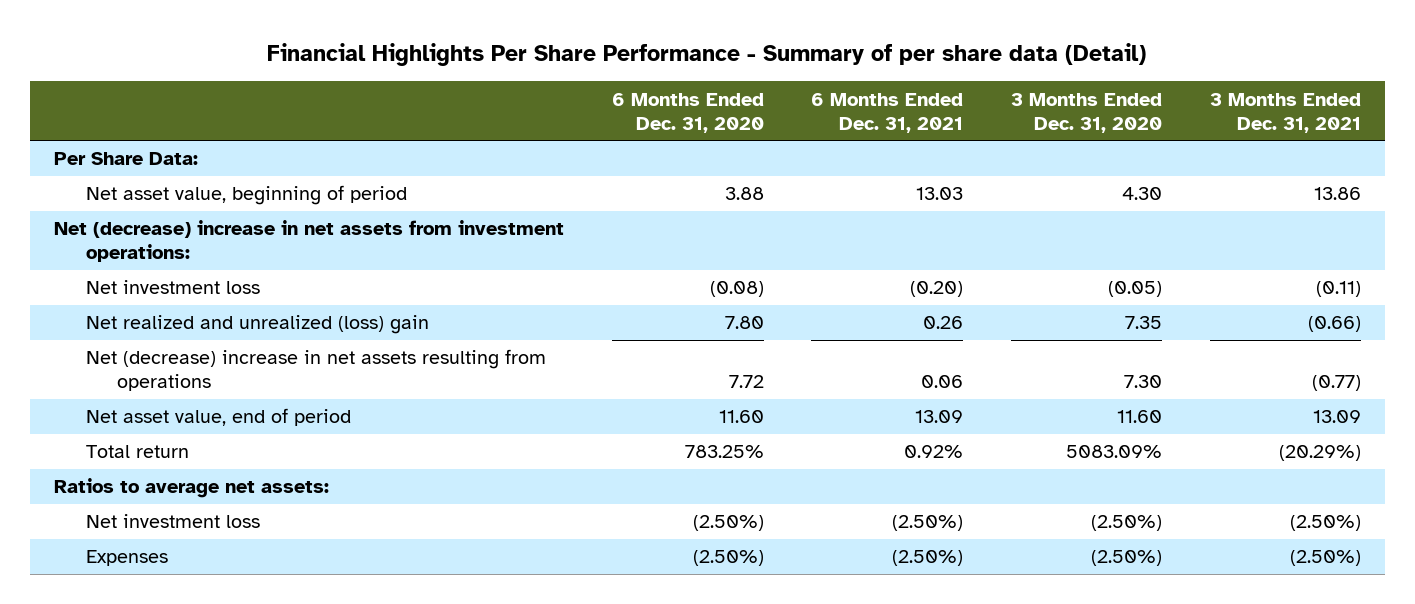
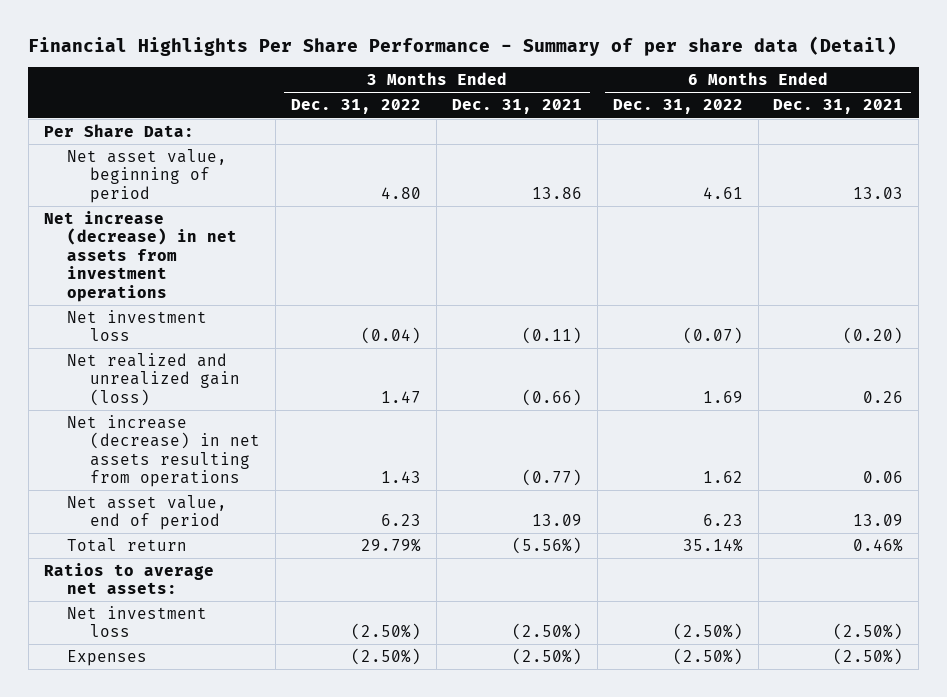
- | 6 Months Ended Dec. 31, 2020 | 6 Months Ended Dec. 31, 2021 | 3 Months Ended Dec. 31, 2020 | 3 Months Ended Dec. 31, 2021
+ | 3 Months Ended Dec. 31, 2022 | 3 Months Ended Dec. 31, 2021 | 6 Months Ended Dec. 31, 2022 | 6 Months Ended Dec. 31, 2021
- Net (decrease) increase in net assets from investment operations:
+ Net increase (decrease) in net assets from investment operations
- Net realized and unrealized (loss) gain | 7.80 | 0.26 | 7.35 | (0.66)
- Net (decrease) increase in net assets resulting from operations | 7.72 | 0.06 | 7.30 | (0.77)
+ Net realized and unrealized gain (loss) | 1.47 | (0.66) | 1.69 | 0.26
+ Net increase (decrease) in net assets resulting from operations | 1.43 | (0.77) | 1.62 | 0.06
- Total return | 783.25% | 0.92% | 5083.09% | (20.29%)
+ Total return | 29.79% | (5.56%) | 35.14% | 0.46%

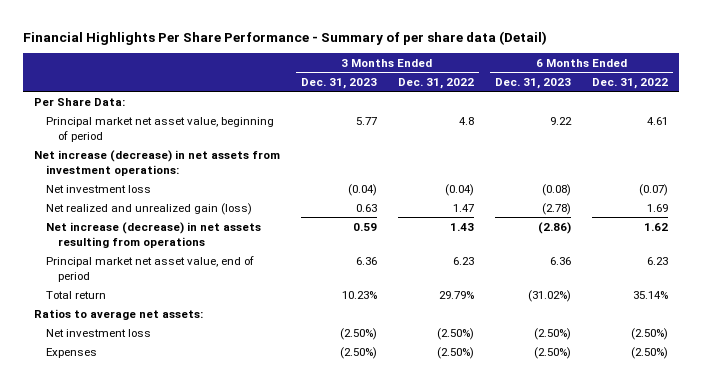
- | 3 Months Ended Dec. 31, 2022 | 3 Months Ended Dec. 31, 2021 | 6 Months Ended Dec. 31, 2022 | 6 Months Ended Dec. 31, 2021
+ | 3 Months Ended Dec. 31, 2023 | 3 Months Ended Dec. 31, 2022 | 6 Months Ended Dec. 31, 2023 | 6 Months Ended Dec. 31, 2022
- Net asset value, beginning of period | 4.80 | 13.86 | 4.61 | 13.03
- Net increase (decrease) in net assets from investment operations
+ Principal market net asset value, beginning of period | 5.77 | 4.8 | 9.22 | 4.61
+ Net increase (decrease) in net assets from investment operations:
- Net asset value, end of period | 6.23 | 13.09 | 6.23 | 13.09
+ Principal market net asset value, end of period | 6.36 | 6.23 | 6.36 | 6.23

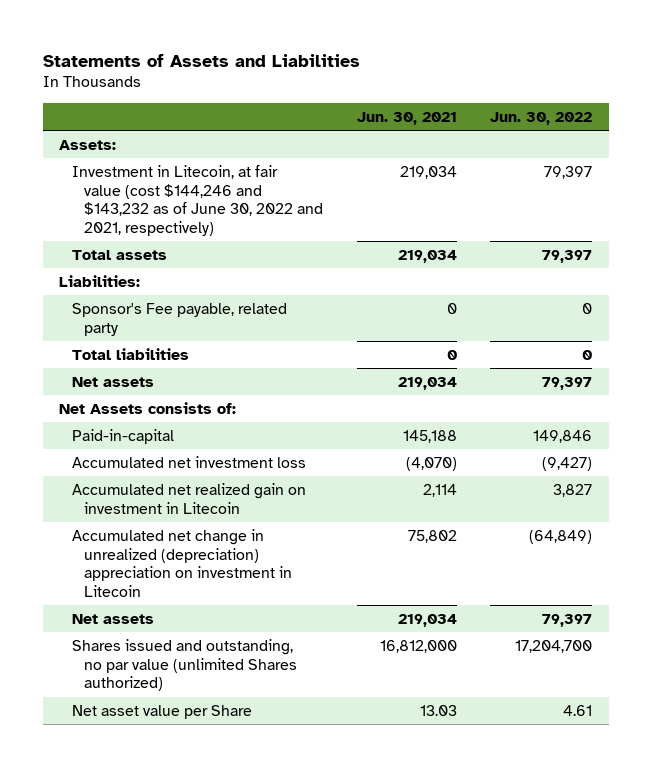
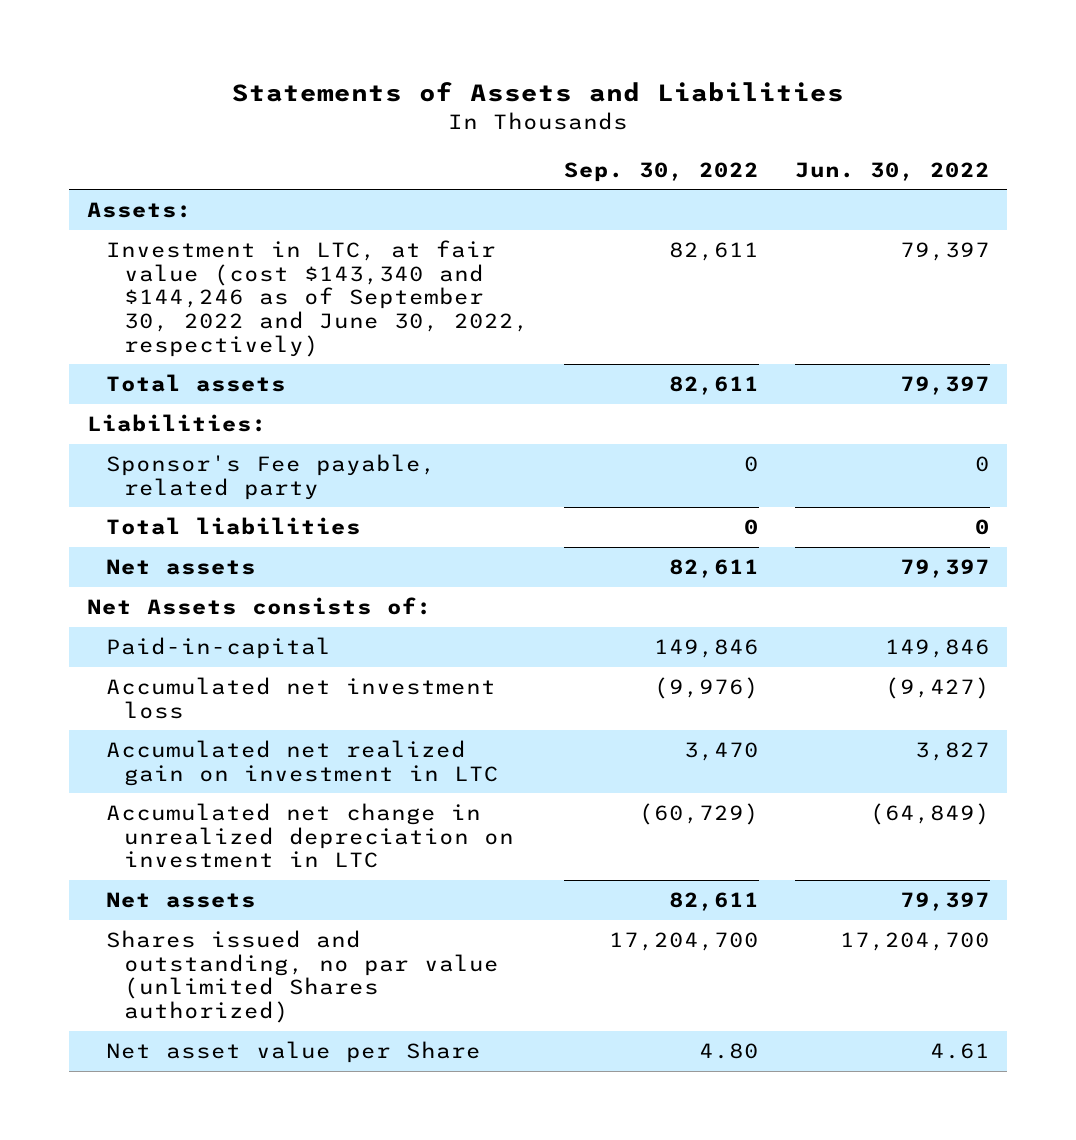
- | Jun. 30, 2021 | Jun. 30, 2022
+ | Sep. 30, 2022 | Jun. 30, 2022
- Investment in Litecoin, at fair value (cost $144,246 and $143,232 as of June 30, 2022 and 2021, respectively) | 219,034 | 79,397
+ Investment in LTC, at fair value (cost $143,340 and $144,246 as of September 30, 2022 and June 30, 2022, respectively) | 82,611 | 79,397
- Accumulated net realized gain on investment in Litecoin | 2,114 | 3,827
- Accumulated net change in unrealized (depreciation) appreciation on investment in Litecoin | 75,802 | (64,849)
+ Accumulated net realized gain on investment in LTC | 3,470 | 3,827
+ Accumulated net change in unrealized depreciation on investment in LTC | (60,729) | (64,849)

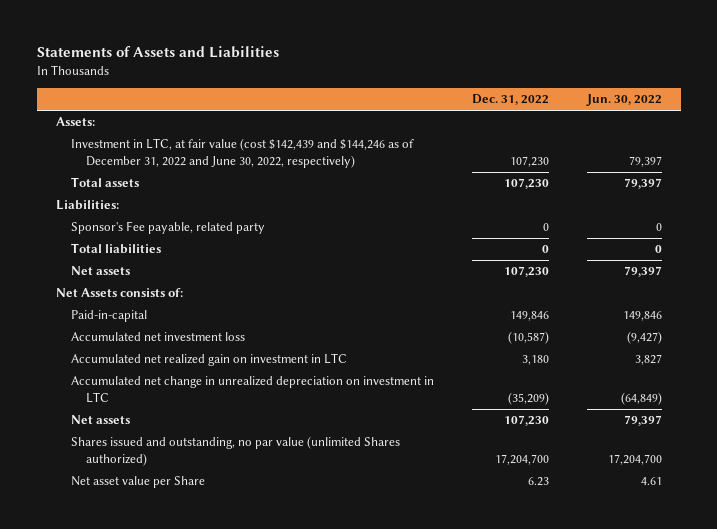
- | Sep. 30, 2022 | Jun. 30, 2022
+ | Dec. 31, 2022 | Jun. 30, 2022
- Investment in LTC, at fair value (cost $143,340 and $144,246 as of September 30, 2022 and June 30, 2022, respectively) | 82,611 | 79,397
+ Investment in LTC, at fair value (cost $142,439 and $144,246 as of December 31, 2022 and June 30, 2022, respectively) | 107,230 | 79,397

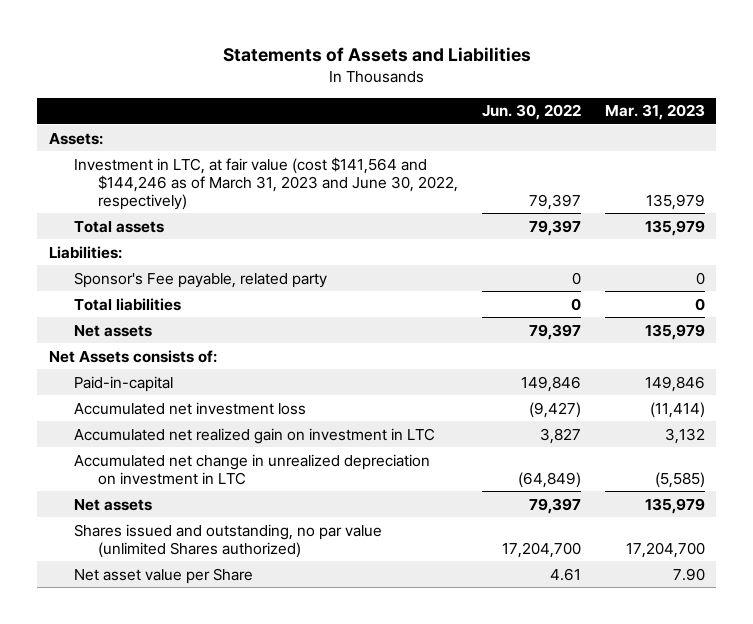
- | Dec. 31, 2022 | Jun. 30, 2022
+ | Jun. 30, 2022 | Mar. 31, 2023
- Investment in LTC, at fair value (cost $142,439 and $144,246 as of December 31, 2022 and June 30, 2022, respectively) | 107,230 | 79,397
+ Investment in LTC, at fair value (cost $141,564 and $144,246 as of March 31, 2023 and June 30, 2022, respectively) | 79,397 | 135,979

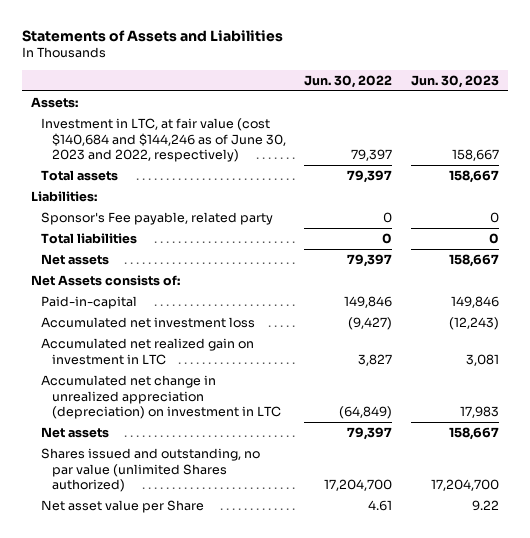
- | Jun. 30, 2022 | Mar. 31, 2023
+ | Jun. 30, 2022 | Jun. 30, 2023
- Investment in LTC, at fair value (cost $141,564 and $144,246 as of March 31, 2023 and June 30, 2022, respectively) | 79,397 | 135,979
+ Investment in LTC, at fair value (cost $140,684 and $144,246 as of June 30, 2023 and 2022, respectively) | 79,397 | 158,667
- Accumulated net change in unrealized depreciation on investment in LTC | (64,849) | (5,585)
+ Accumulated net change in unrealized appreciation (depreciation) on investment in LTC | (64,849) | 17,983

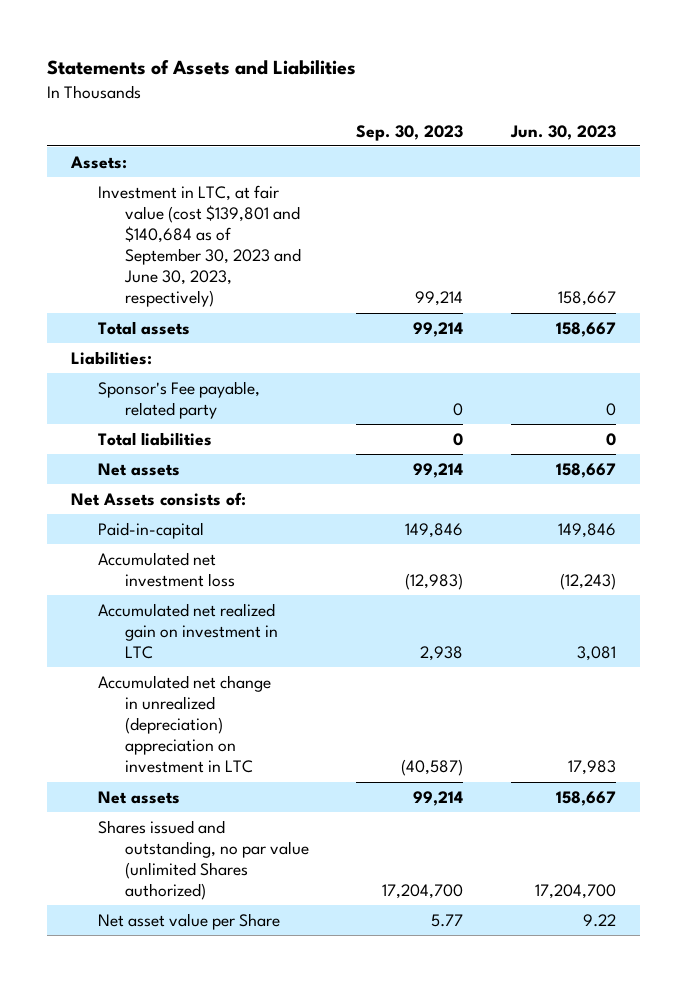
- | Jun. 30, 2022 | Jun. 30, 2023
+ | Sep. 30, 2023 | Jun. 30, 2023
- Investment in LTC, at fair value (cost $140,684 and $144,246 as of June 30, 2023 and 2022, respectively) | 79,397 | 158,667
+ Investment in LTC, at fair value (cost $139,801 and $140,684 as of September 30, 2023 and June 30, 2023, respectively) | 99,214 | 158,667
- Accumulated net change in unrealized appreciation (depreciation) on investment in LTC | (64,849) | 17,983
+ Accumulated net change in unrealized (depreciation) appreciation on investment in LTC | (40,587) | 17,983

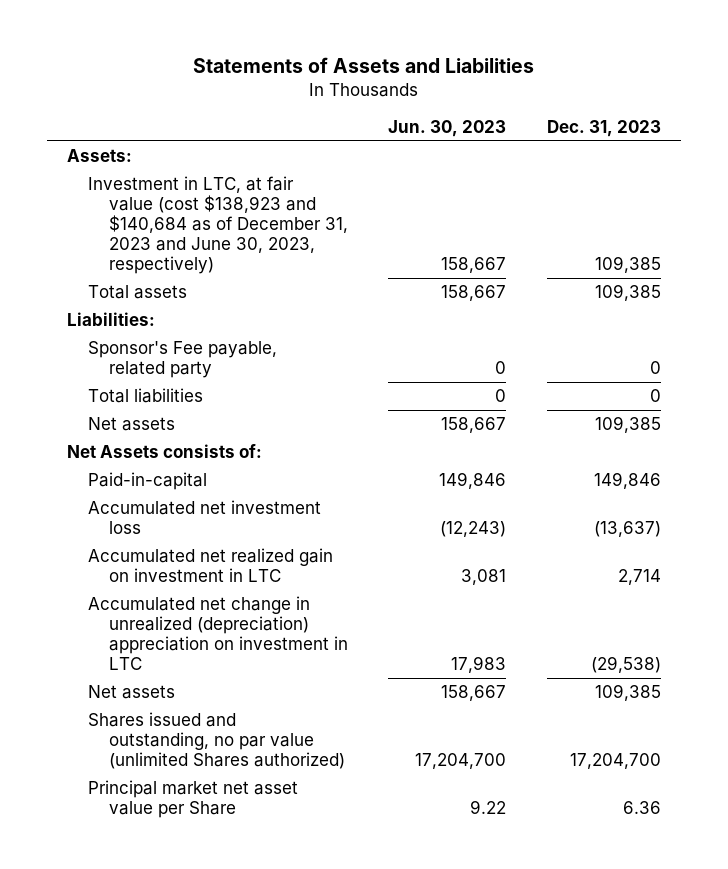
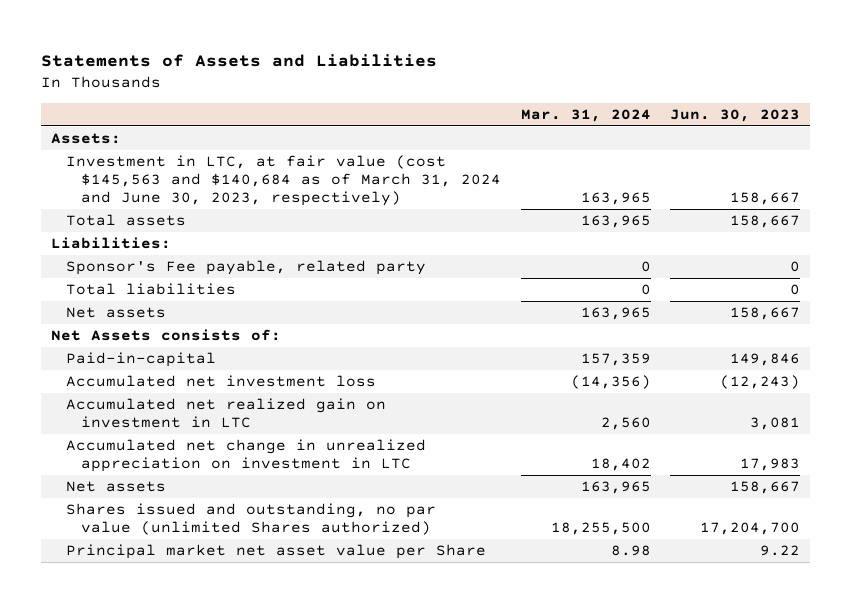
- | Jun. 30, 2023 | Dec. 31, 2023
+ | Mar. 31, 2024 | Jun. 30, 2023
- Investment in LTC, at fair value (cost $138,923 and $140,684 as of December 31, 2023 and June 30, 2023, respectively) | 158,667 | 109,385
+ Investment in LTC, at fair value (cost $145,563 and $140,684 as of March 31, 2024 and June 30, 2023, respectively) | 163,965 | 158,667
- Accumulated net change in unrealized (depreciation) appreciation on investment in LTC | 17,983 | (29,538)
+ Accumulated net change in unrealized appreciation on investment in LTC | 18,402 | 17,983

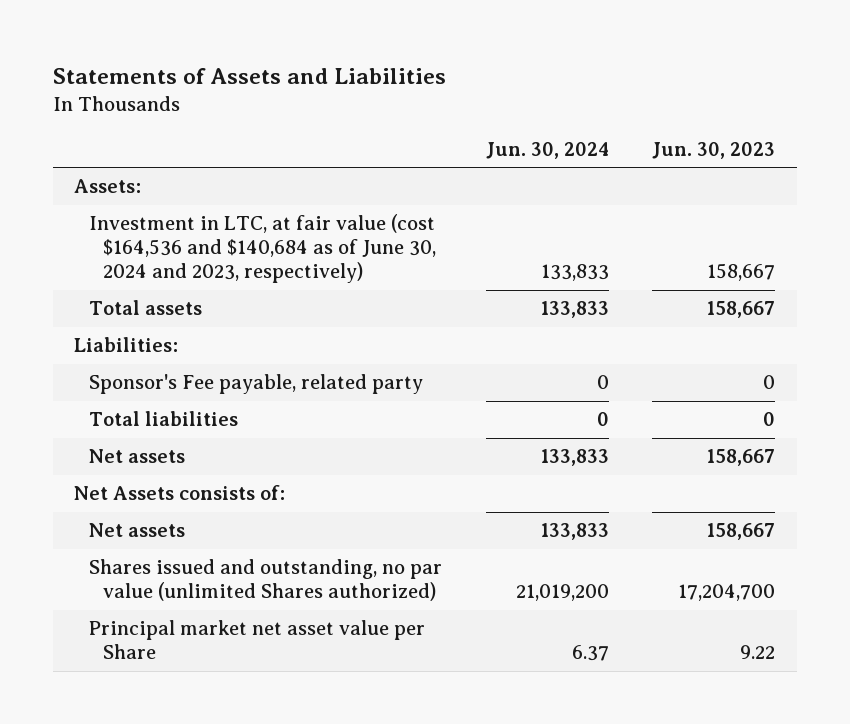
- | Mar. 31, 2024 | Jun. 30, 2023
+ | Jun. 30, 2024 | Jun. 30, 2023
- Investment in LTC, at fair value (cost $145,563 and $140,684 as of March 31, 2024 and June 30, 2023, respectively) | 163,965 | 158,667
+ Investment in LTC, at fair value (cost $164,536 and $140,684 as of June 30, 2024 and 2023, respectively) | 133,833 | 158,667
- Paid-in-capital | 157,359 | 149,846
- Accumulated net investment loss | (14,356) | (12,243)
- Accumulated net realized gain on investment in LTC | 2,560 | 3,081
- Accumulated net change in unrealized appreciation on investment in LTC | 18,402 | 17,983

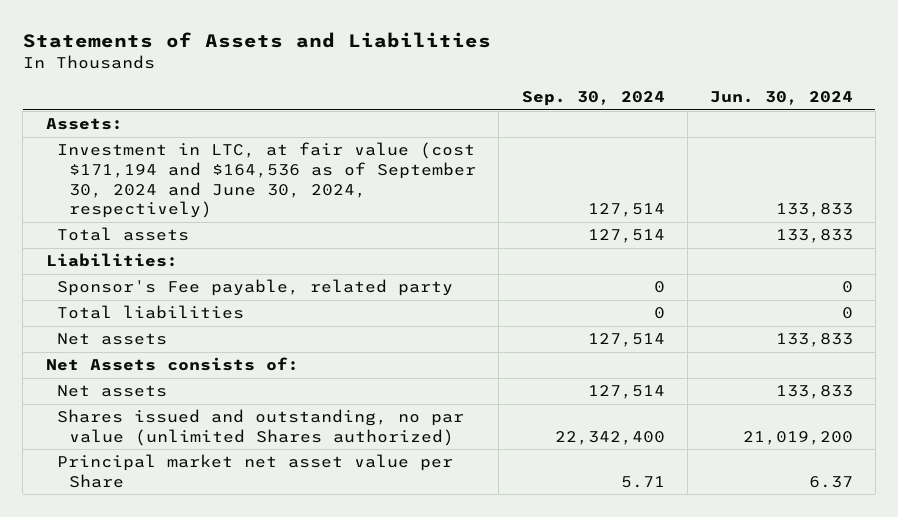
- | Jun. 30, 2024 | Jun. 30, 2023
+ | Sep. 30, 2024 | Jun. 30, 2024
- Investment in LTC, at fair value (cost $164,536 and $140,684 as of June 30, 2024 and 2023, respectively) | 133,833 | 158,667
+ Investment in LTC, at fair value (cost $171,194 and $164,536 as of September 30, 2024 and June 30, 2024, respectively) | 127,514 | 133,833

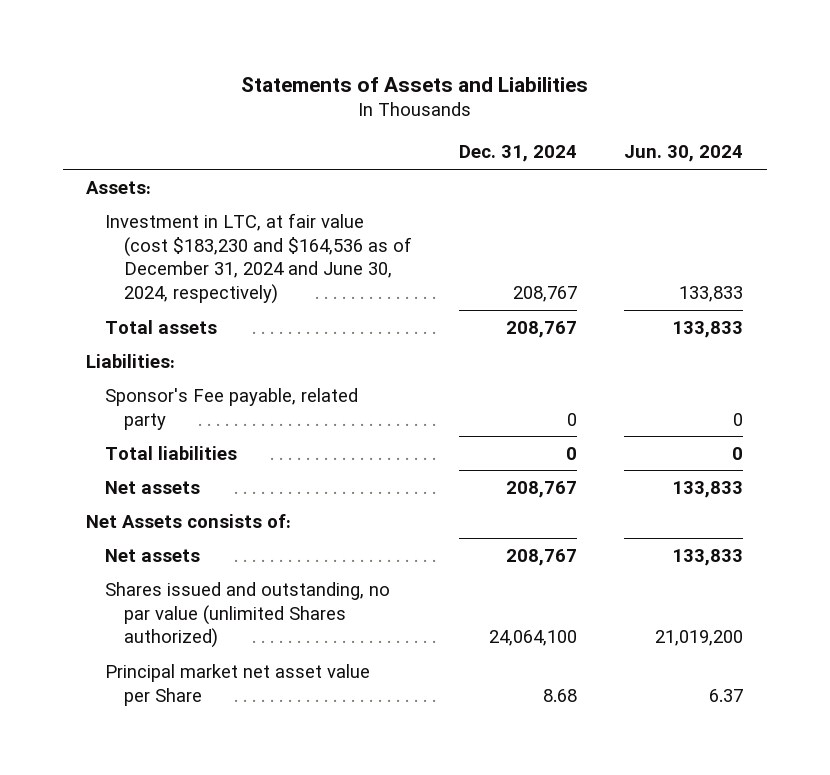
- | Sep. 30, 2024 | Jun. 30, 2024
+ | Dec. 31, 2024 | Jun. 30, 2024
- Investment in LTC, at fair value (cost $171,194 and $164,536 as of September 30, 2024 and June 30, 2024, respectively) | 127,514 | 133,833
+ Investment in LTC, at fair value (cost $183,230 and $164,536 as of December 31, 2024 and June 30, 2024, respectively) | 208,767 | 133,833

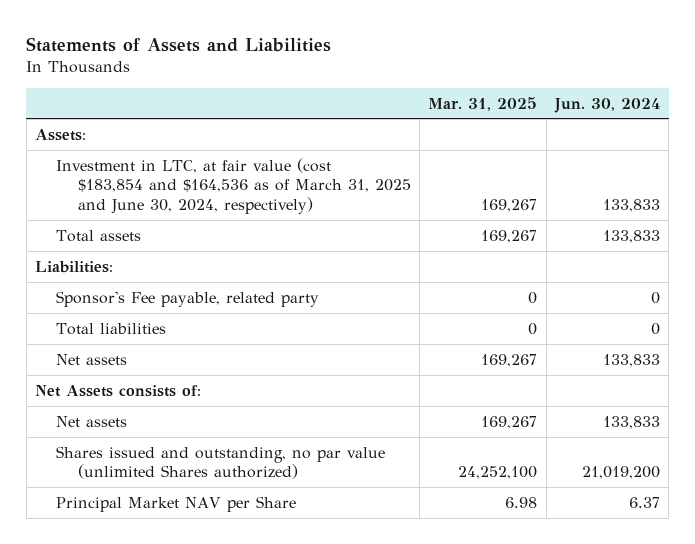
- | Dec. 31, 2024 | Jun. 30, 2024
+ | Mar. 31, 2025 | Jun. 30, 2024
- Investment in LTC, at fair value (cost $183,230 and $164,536 as of December 31, 2024 and June 30, 2024, respectively) | 208,767 | 133,833
+ Investment in LTC, at fair value (cost $183,854 and $164,536 as of March 31, 2025 and June 30, 2024, respectively) | 169,267 | 133,833
- Principal market net asset value per Share | 8.68 | 6.37
+ Principal Market NAV per Share | 6.98 | 6.37

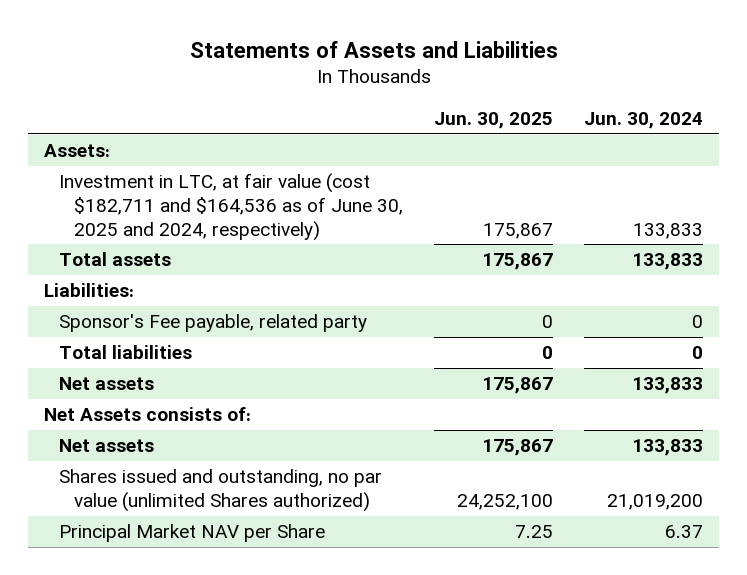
- | Mar. 31, 2025 | Jun. 30, 2024
+ | Jun. 30, 2025 | Jun. 30, 2024
- Investment in LTC, at fair value (cost $183,854 and $164,536 as of March 31, 2025 and June 30, 2024, respectively) | 169,267 | 133,833
+ Investment in LTC, at fair value (cost $182,711 and $164,536 as of June 30, 2025 and 2024, respectively) | 175,867 | 133,833

